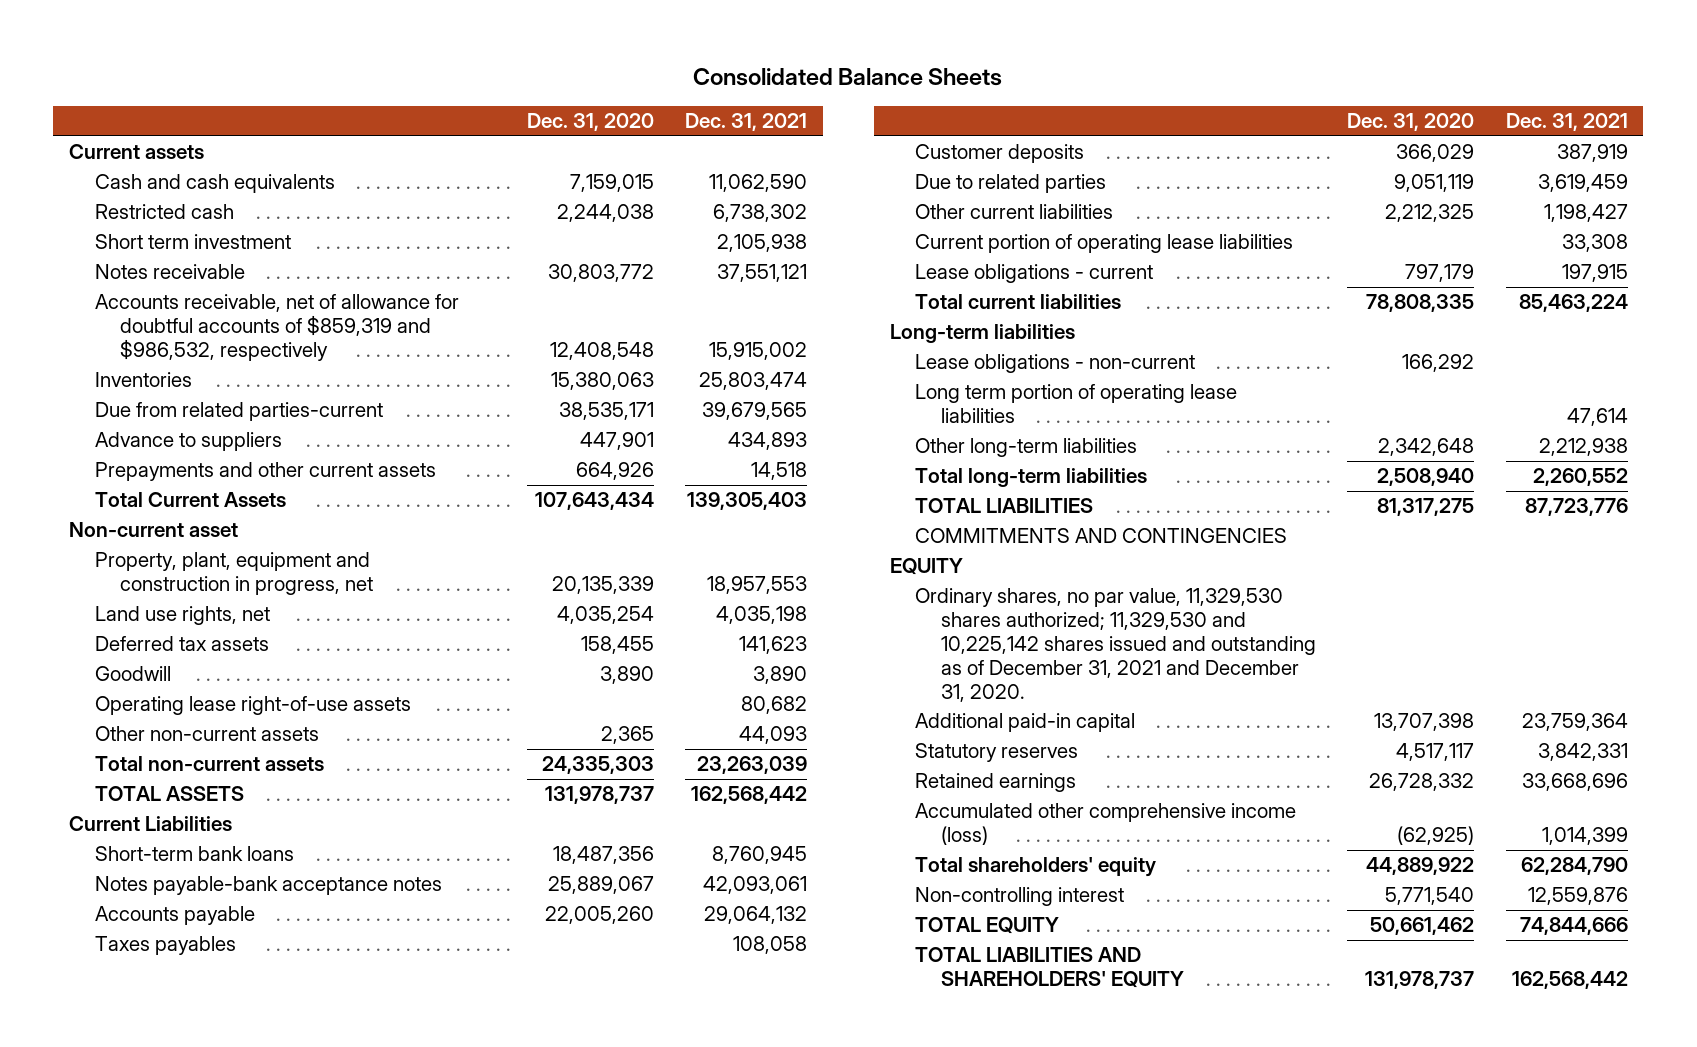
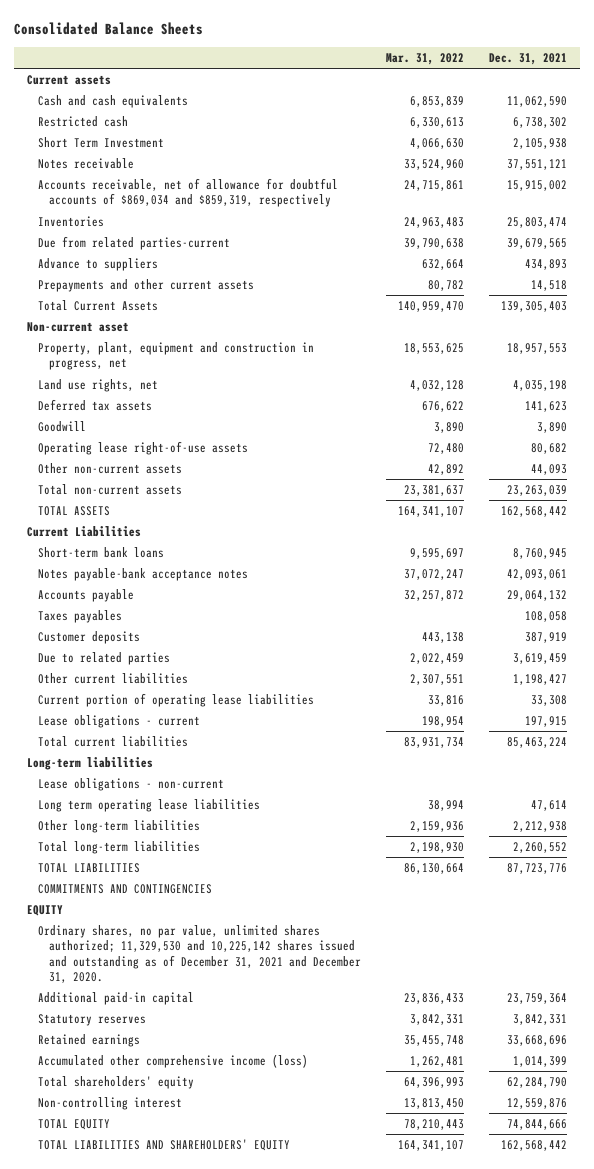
- | Dec. 31, 2020 | Dec. 31, 2021
+ | Mar. 31, 2022 | Dec. 31, 2021
- Short term investment | | 2,105,938
+ Short Term Investment | 4,066,630 | 2,105,938
- Accounts receivable, net of allowance for doubtful accounts of $859,319 and $986,532, respectively | 12,408,548 | 15,915,002
+ Accounts receivable, net of allowance for doubtful accounts of $869,034 and $859,319, respectively | 24,715,861 | 15,915,002
- Long term portion of operating lease liabilities | | 47,614
+ Long term operating lease liabilities | 38,994 | 47,614
- Ordinary shares, no par value, 11,329,530 shares authorized; 11,329,530 and 10,225,142 shares issued and outstanding as of December 31, 2021 and December 31, 2020.
+ Ordinary shares, no par value, unlimited shares authorized; 11,329,530 and 10,225,142 shares issued and outstanding as of December 31, 2021 and December 31, 2020.

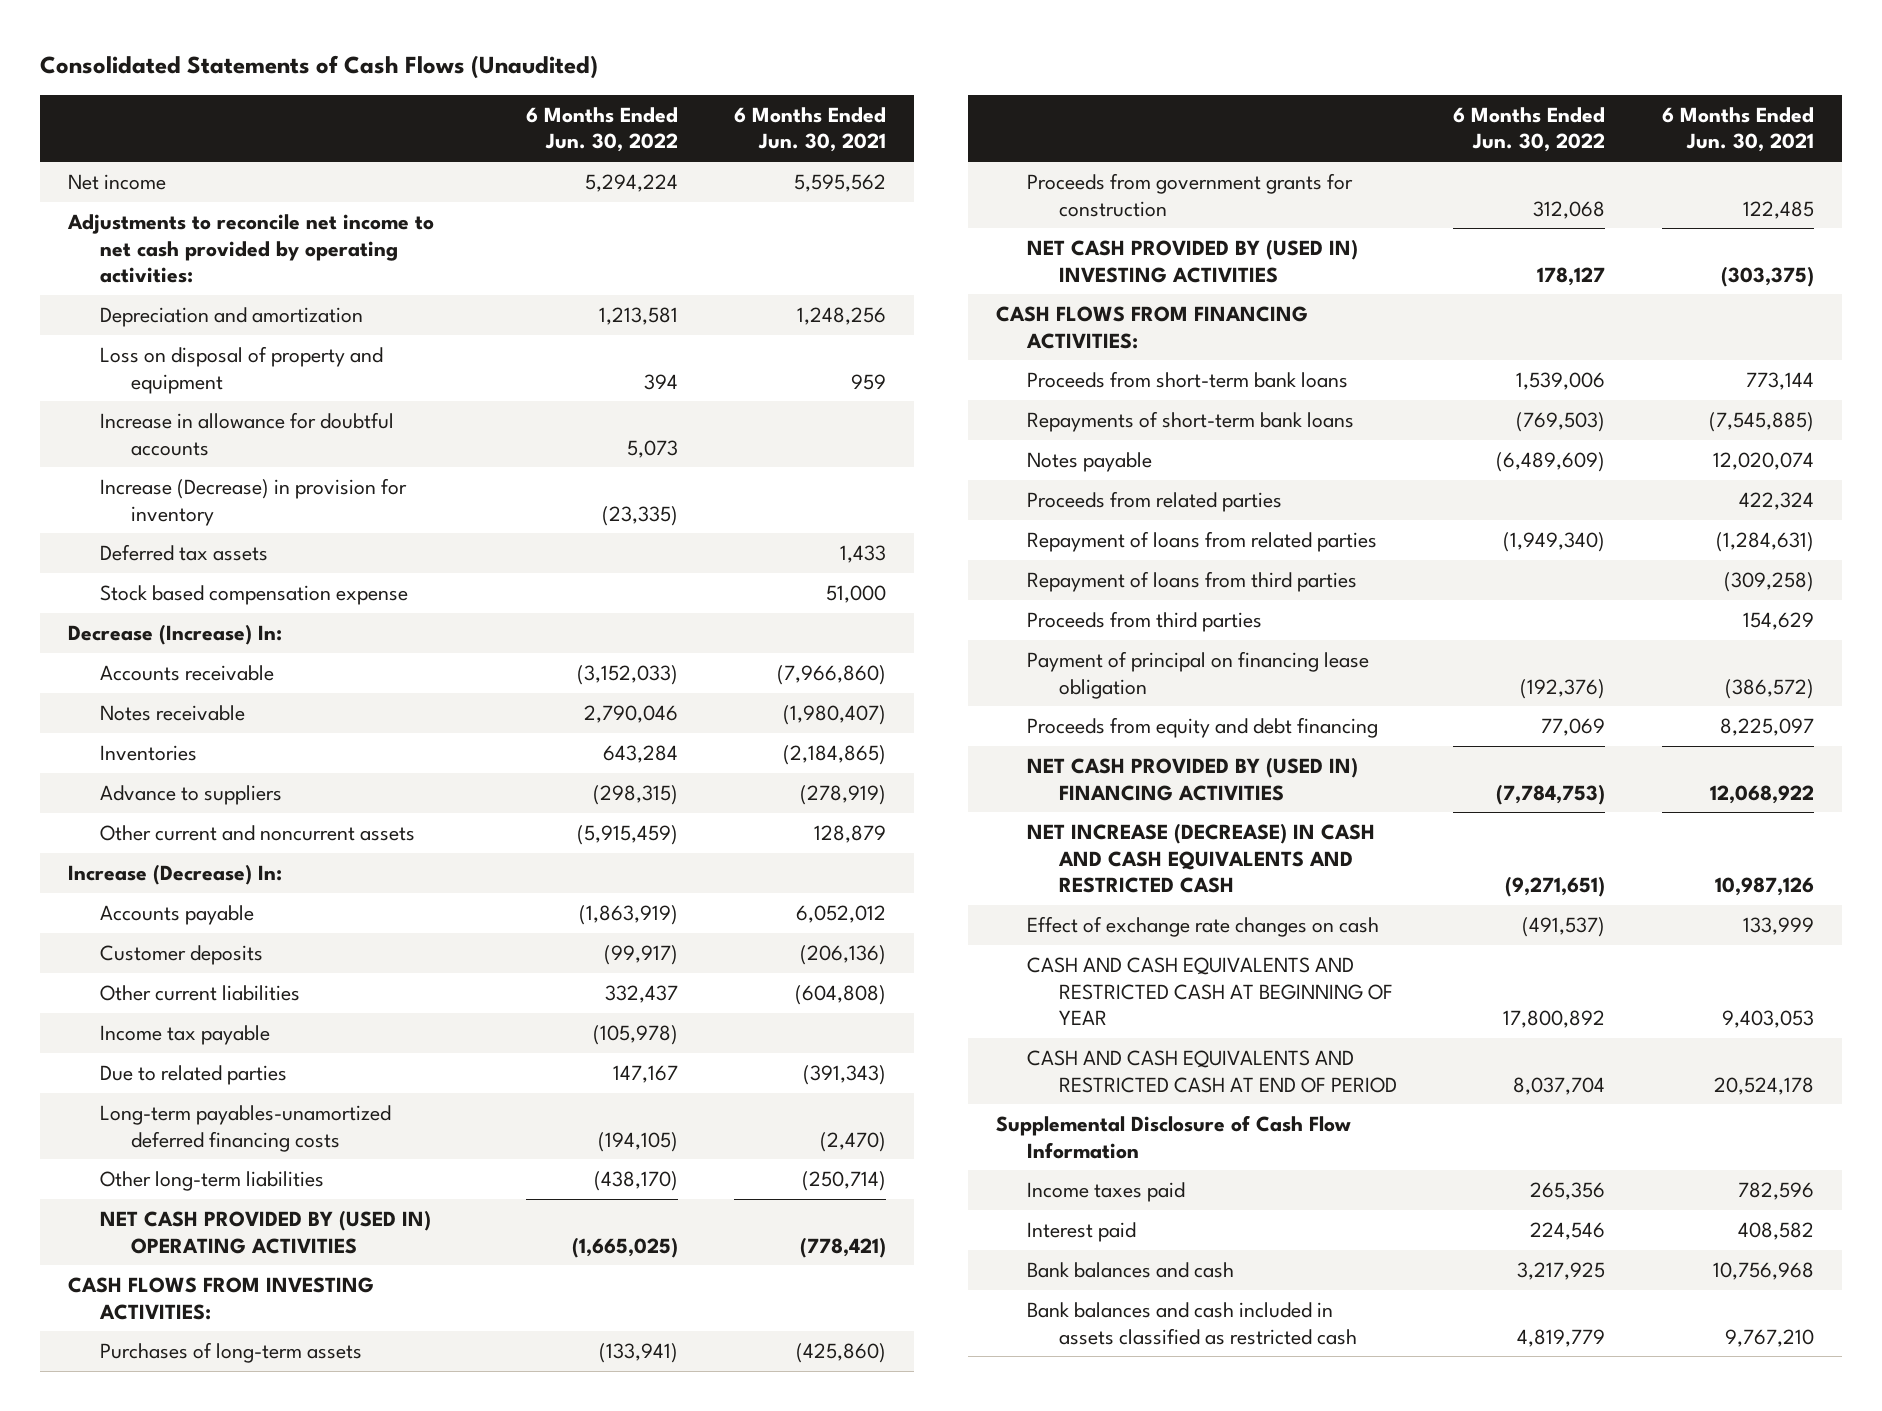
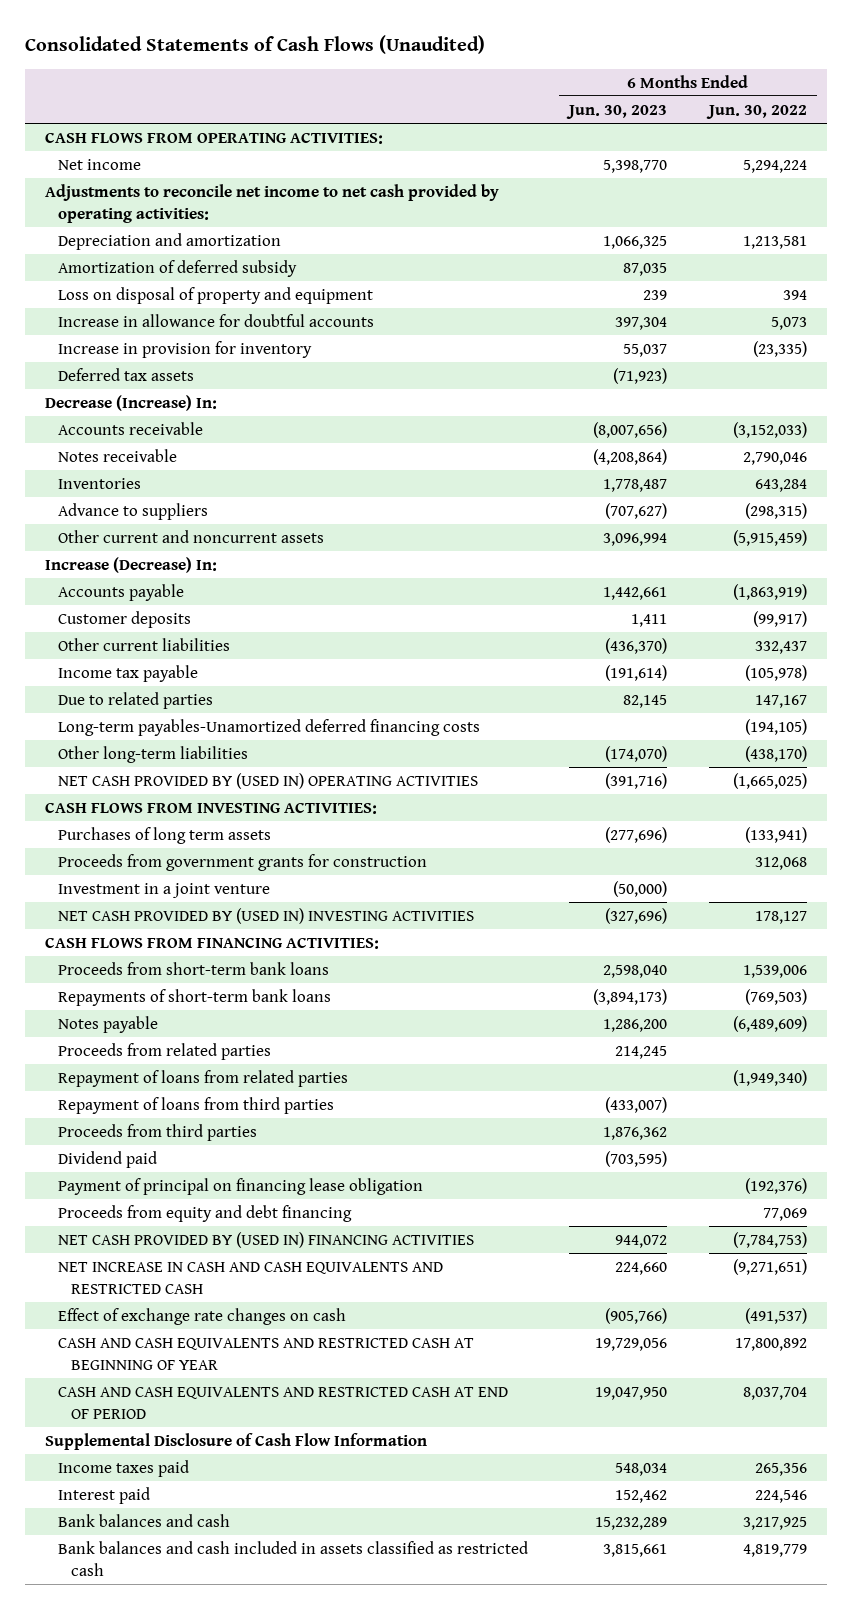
- | 6 Months Ended Jun. 30, 2022 | 6 Months Ended Jun. 30, 2021
+ | 6 Months Ended Jun. 30, 2023 | 6 Months Ended Jun. 30, 2022
+ CASH FLOWS FROM OPERATING ACTIVITIES:
+ Amortization of deferred subsidy | 87,035 |
- Increase (Decrease) in provision for inventory | (23,335) |
+ Increase in provision for inventory | 55,037 | (23,335)
- Stock based compensation expense | | 51,000
- Long-term payables-unamortized deferred financing costs | (194,105) | (2,470)
+ Long-term payables-Unamortized deferred financing costs | | (194,105)
- Purchases of long-term assets | (133,941) | (425,860)
+ Purchases of long term assets | (277,696) | (133,941)
+ Investment in a joint venture | (50,000) |
+ Dividend paid | (703,595) |
- NET INCREASE (DECREASE) IN CASH AND CASH EQUIVALENTS AND RESTRICTED CASH | (9,271,651) | 10,987,126
+ NET INCREASE IN CASH AND CASH EQUIVALENTS AND RESTRICTED CASH | 224,660 | (9,271,651)

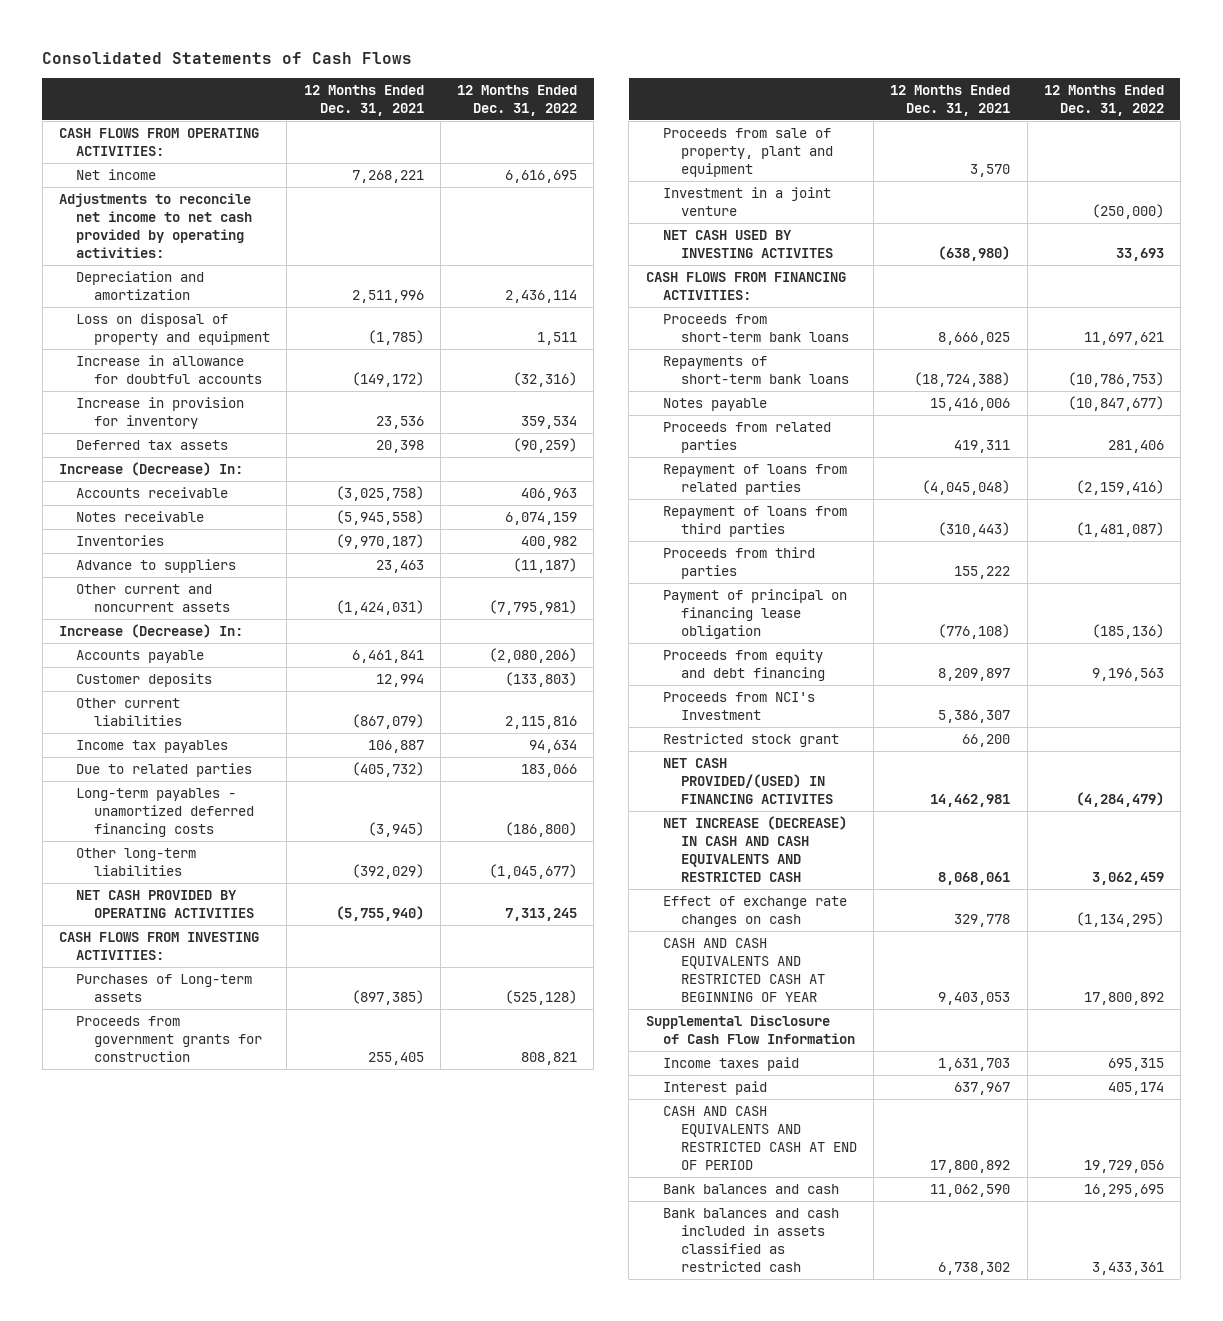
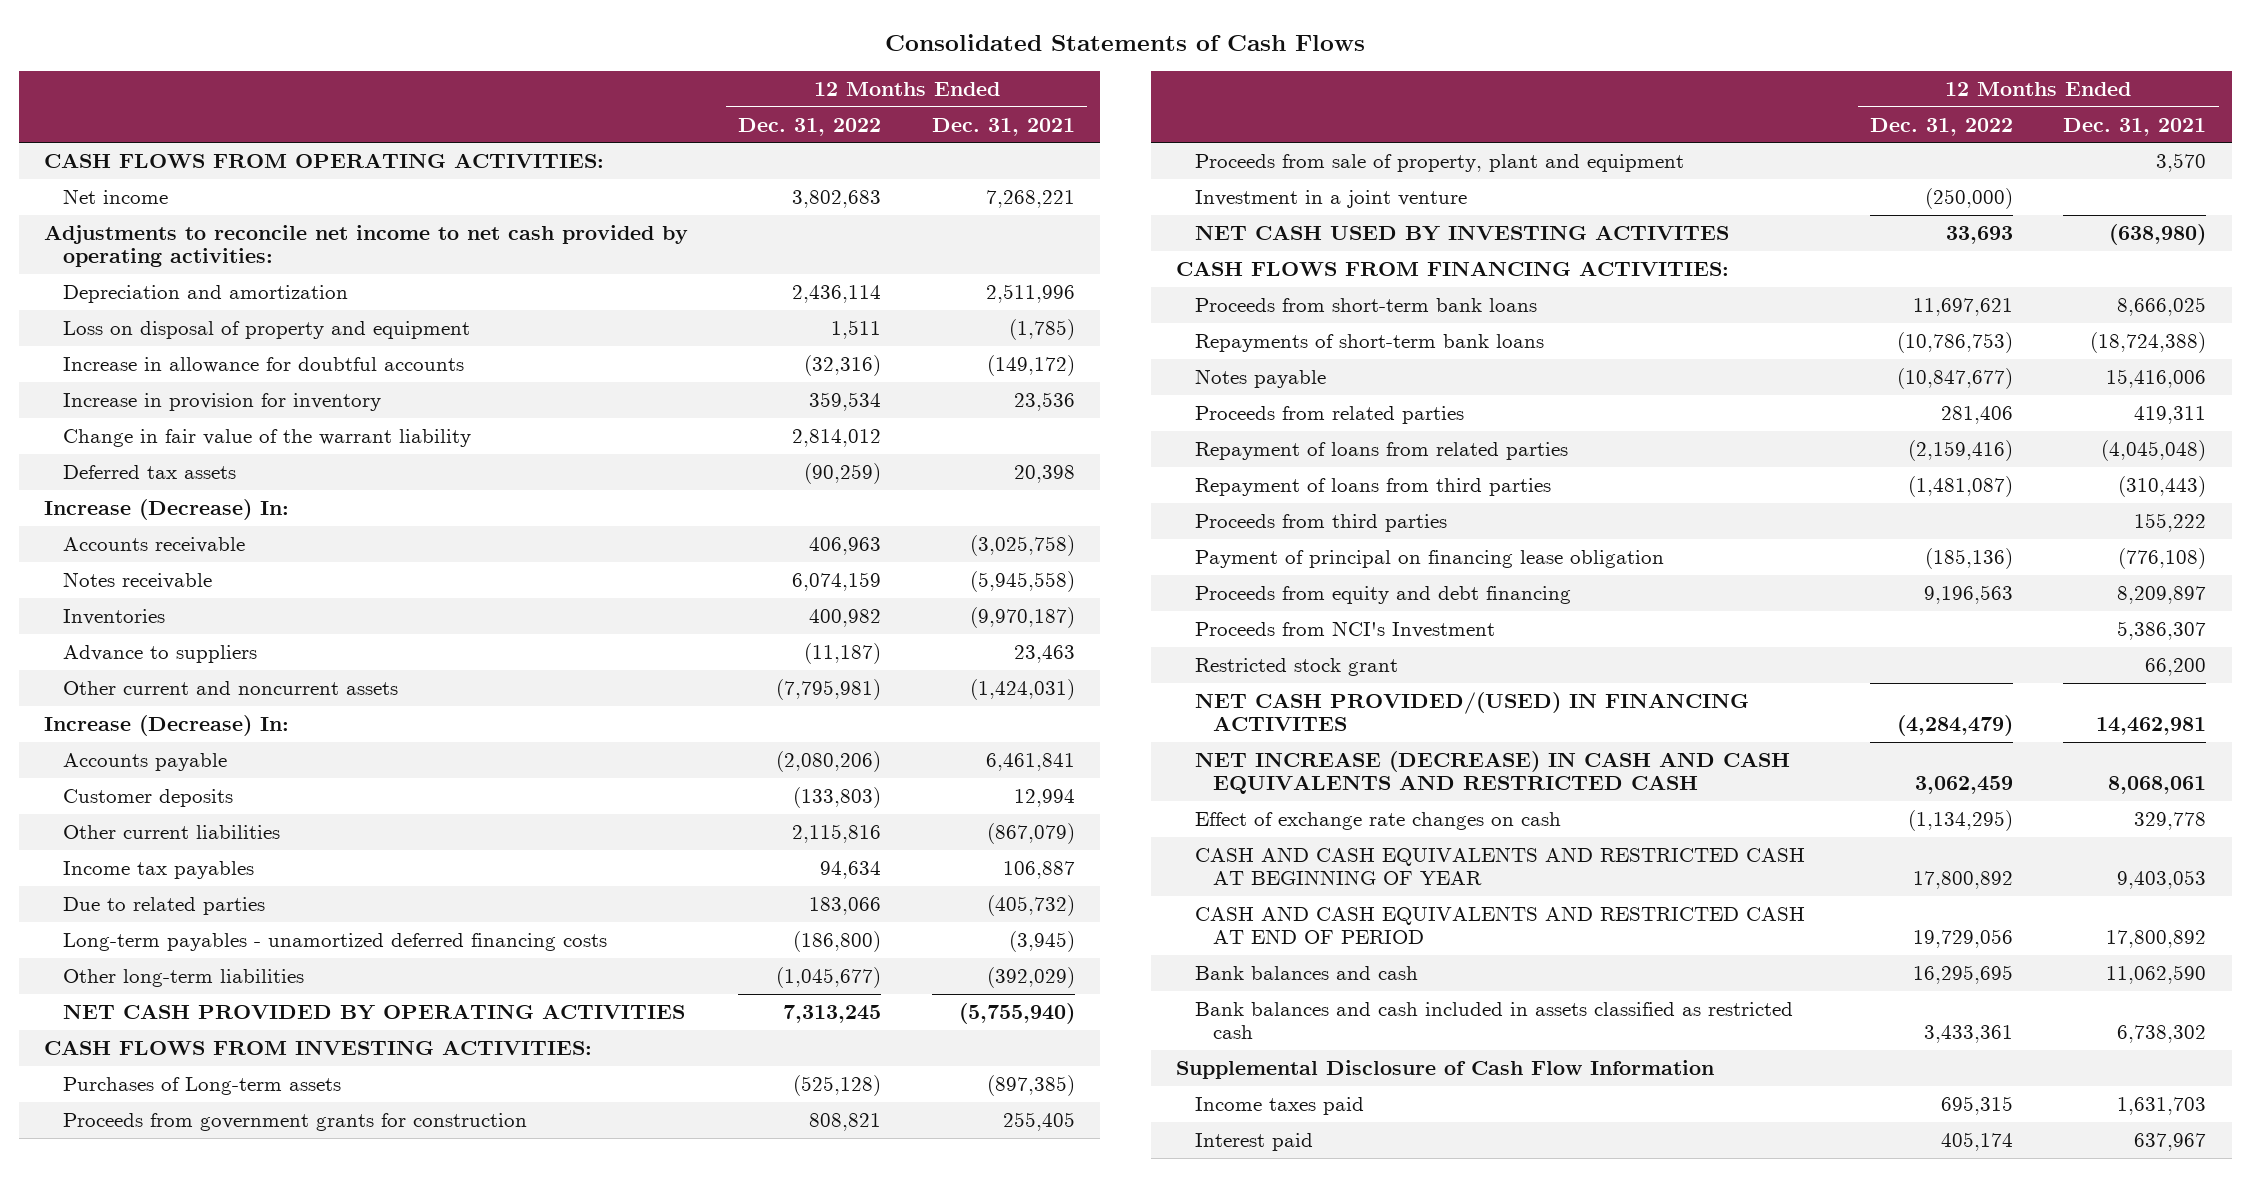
- | 12 Months Ended Dec. 31, 2021 | 12 Months Ended Dec. 31, 2022
+ | 12 Months Ended Dec. 31, 2022 | 12 Months Ended Dec. 31, 2021
- Net income | 7,268,221 | 6,616,695
+ Net income | 3,802,683 | 7,268,221
+ Change in fair value of the warrant liability | 2,814,012 |
moved down: Supplemental Disclosure of Cash Flow Information
moved down: Income taxes paid | 695,315 | 1,631,703
moved down: Interest paid | 405,174 | 637,967

